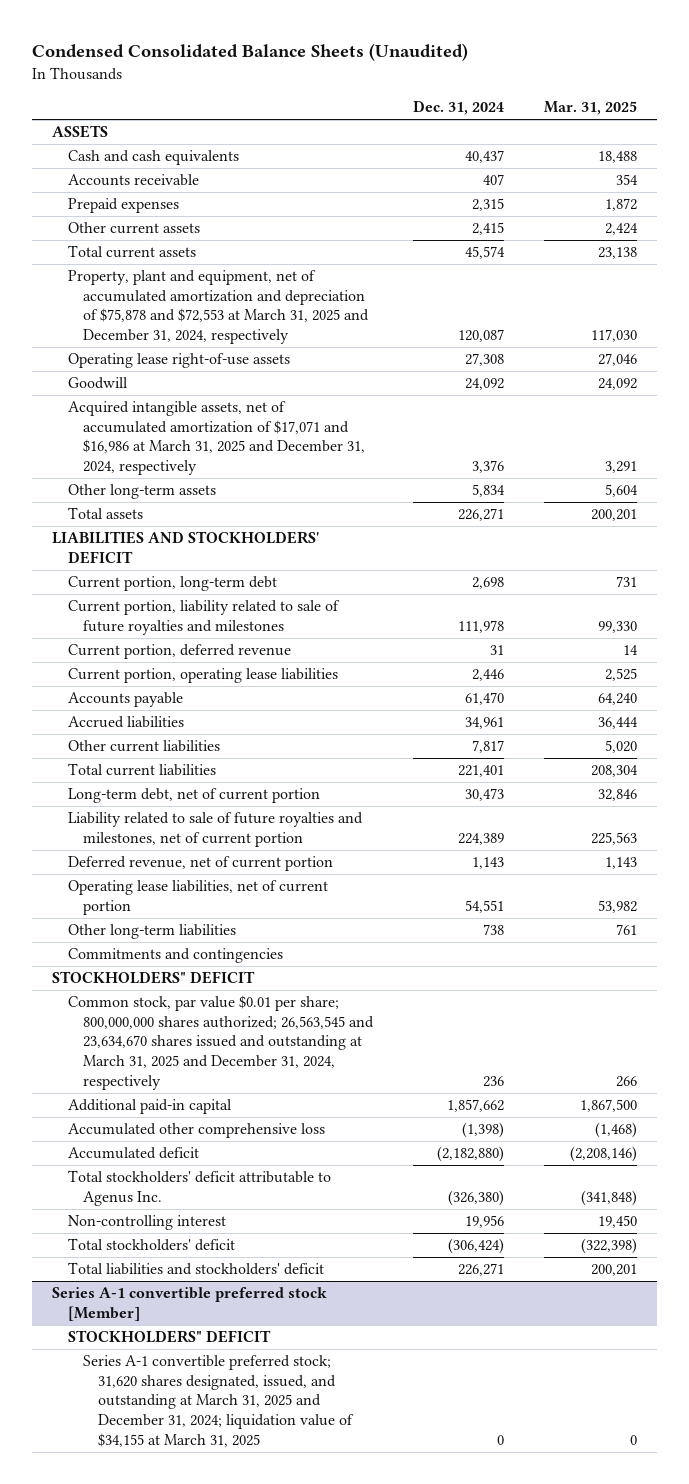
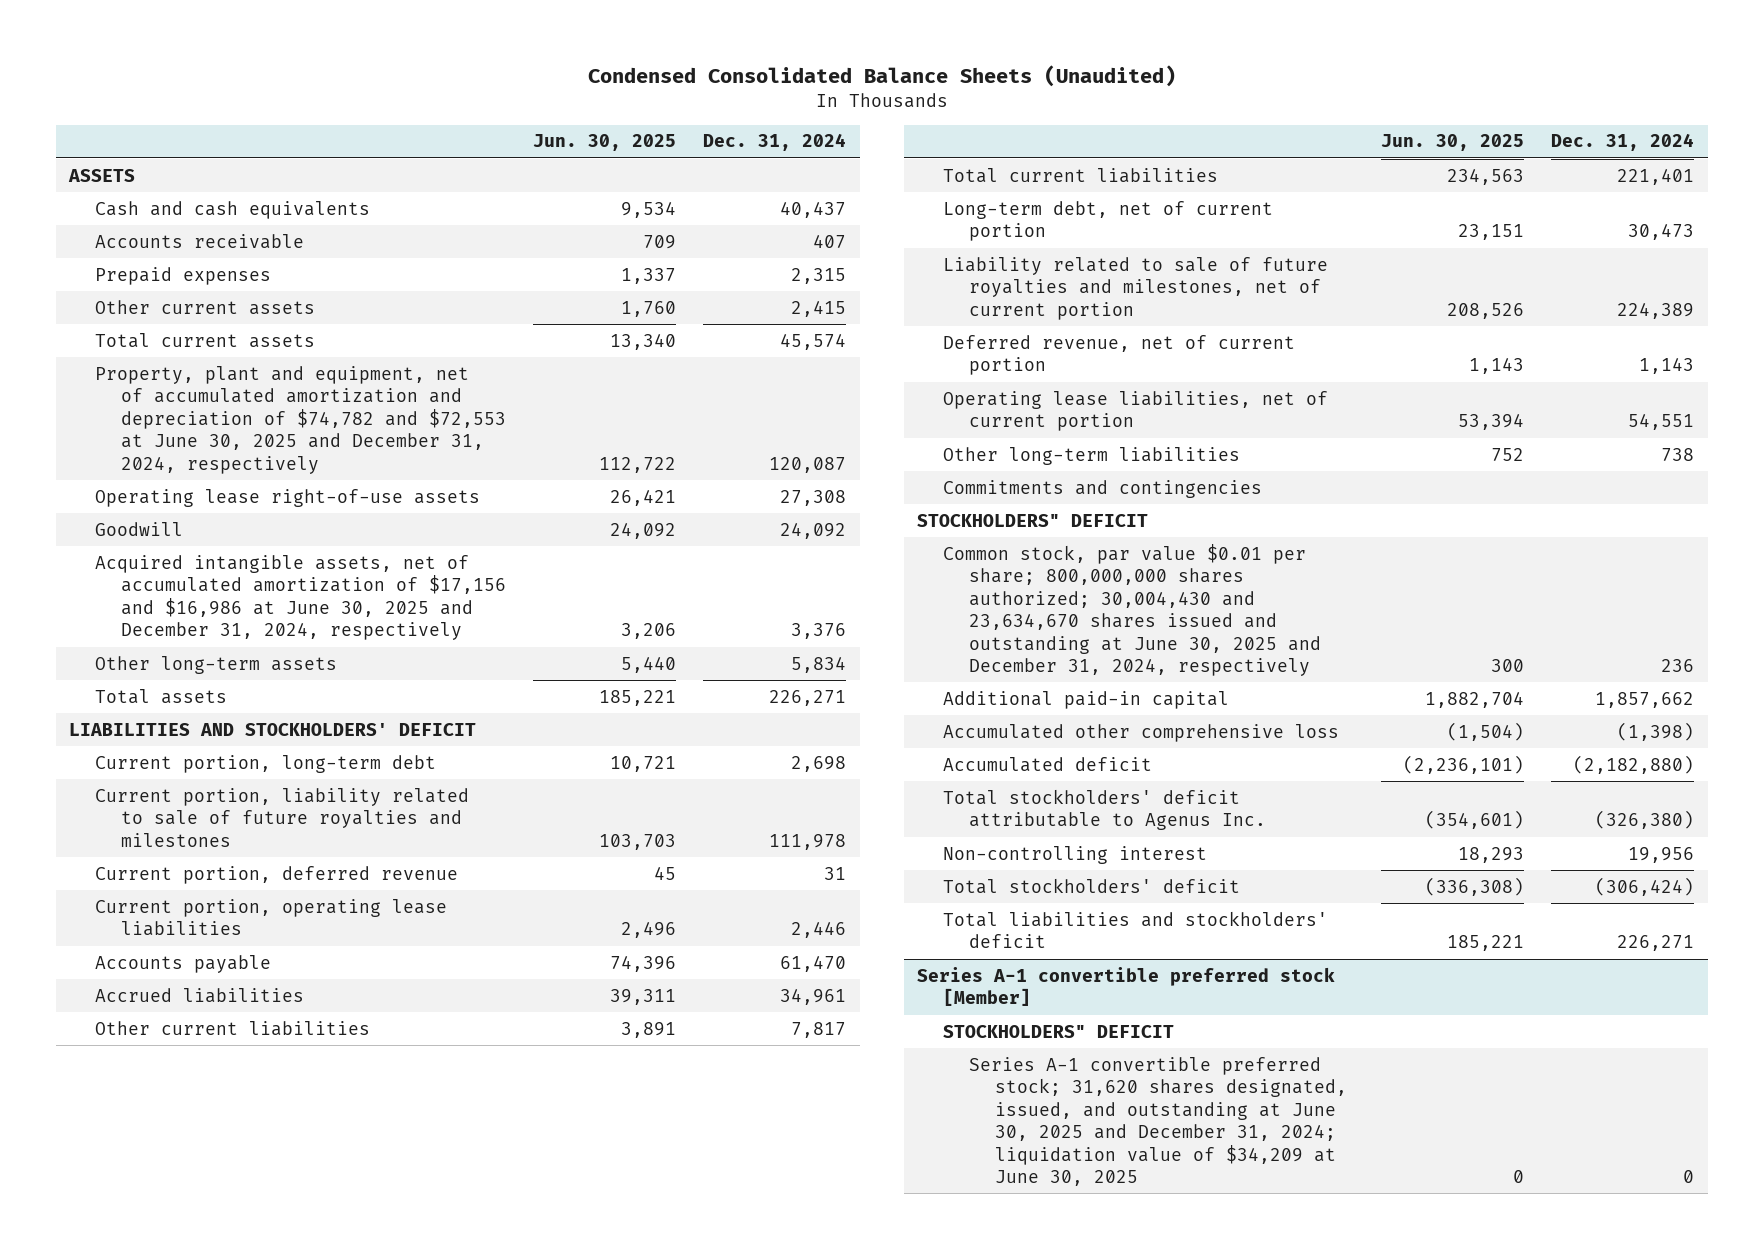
- | Dec. 31, 2024 | Mar. 31, 2025
+ | Jun. 30, 2025 | Dec. 31, 2024
- Property, plant and equipment, net of accumulated amortization and depreciation of $75,878 and $72,553 at March 31, 2025 and December 31, 2024, respectively | 120,087 | 117,030
+ Property, plant and equipment, net of accumulated amortization and depreciation of $74,782 and $72,553 at June 30, 2025 and December 31, 2024, respectively | 112,722 | 120,087
- Acquired intangible assets, net of accumulated amortization of $17,071 and $16,986 at March 31, 2025 and December 31, 2024, respectively | 3,376 | 3,291
+ Acquired intangible assets, net of accumulated amortization of $17,156 and $16,986 at June 30, 2025 and December 31, 2024, respectively | 3,206 | 3,376
- Common stock, par value $0.01 per share; 800,000,000 shares authorized; 26,563,545 and 23,634,670 shares issued and outstanding at March 31, 2025 and December 31, 2024, respectively | 236 | 266
+ Common stock, par value $0.01 per share; 800,000,000 shares authorized; 30,004,430 and 23,634,670 shares issued and outstanding at June 30, 2025 and December 31, 2024, respectively | 300 | 236
@ Series A-1 convertible preferred stock [Member]
- Series A-1 convertible preferred stock; 31,620 shares designated, issued, and outstanding at March 31, 2025 and December 31, 2024; liquidation value of $34,155 at March 31, 2025 | 0 | 0
+ Series A-1 convertible preferred stock; 31,620 shares designated, issued, and outstanding at June 30, 2025 and December 31, 2024; liquidation value of $34,209 at June 30, 2025 | 0 | 0

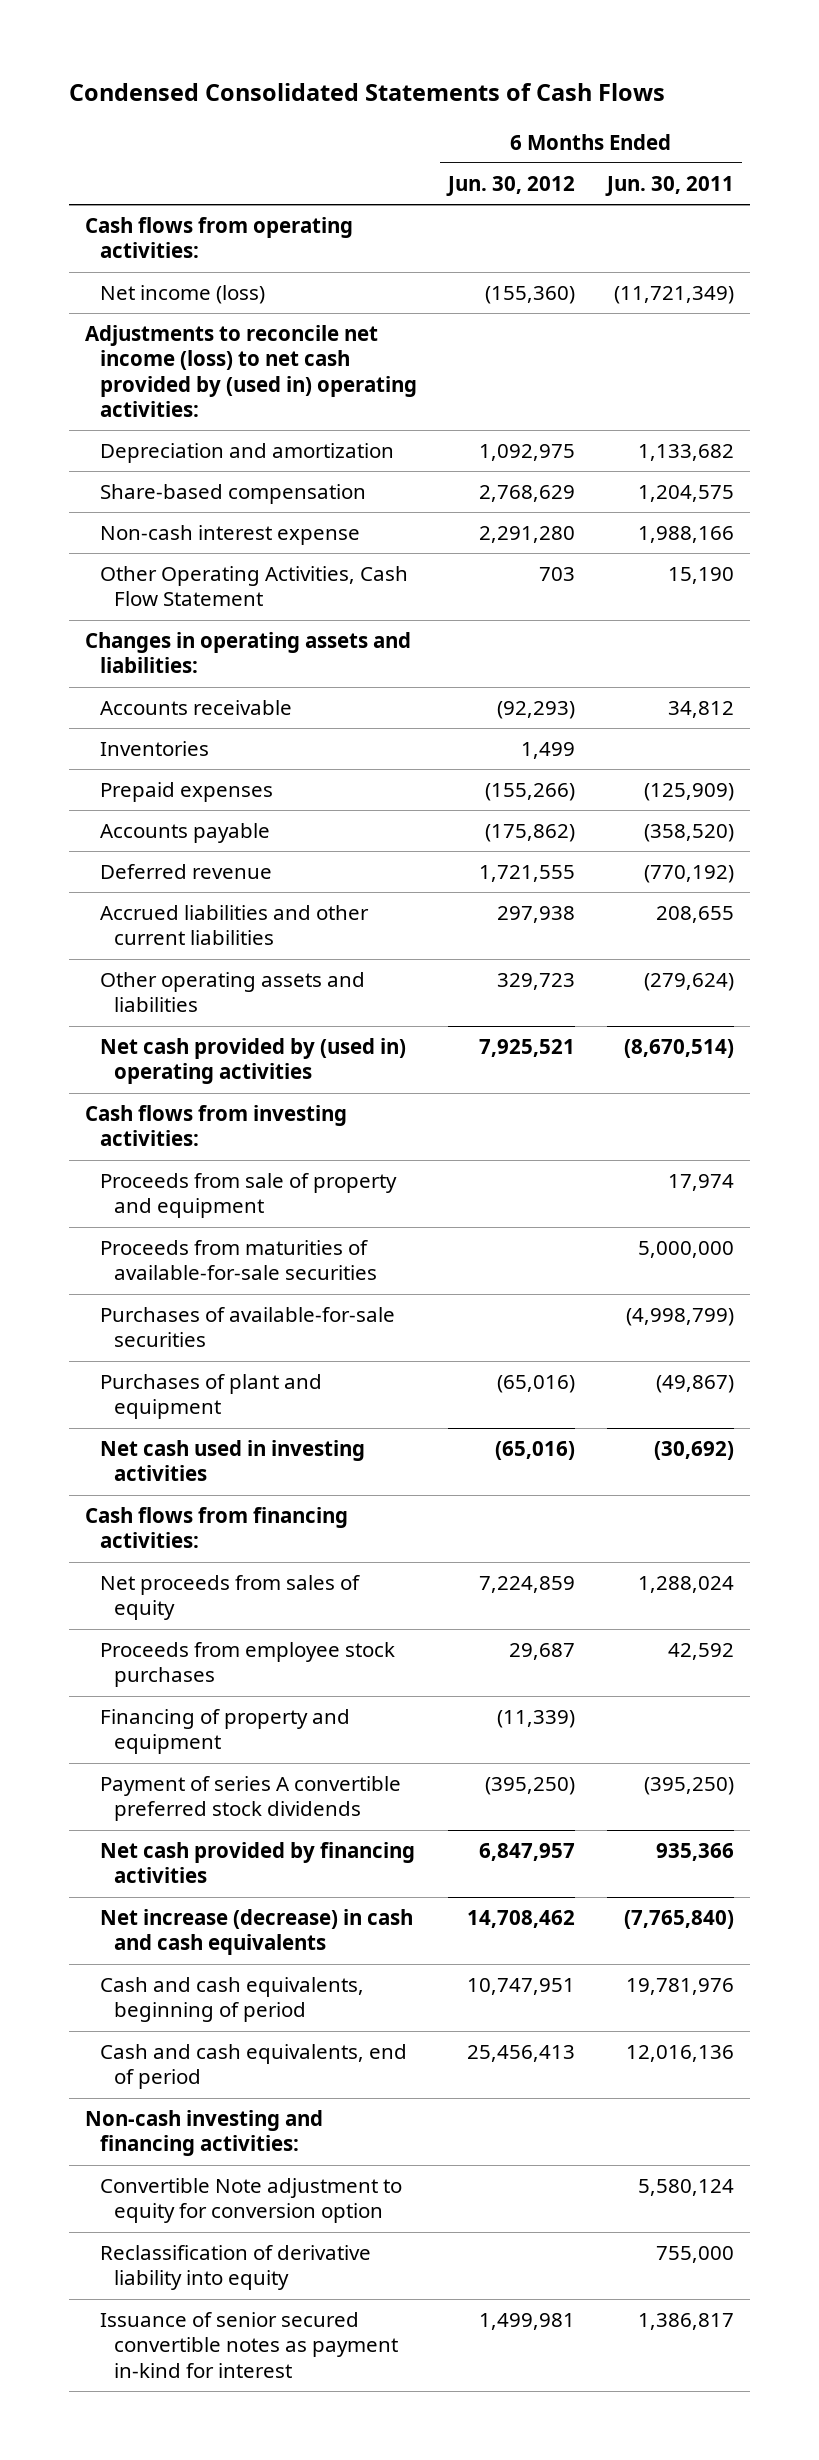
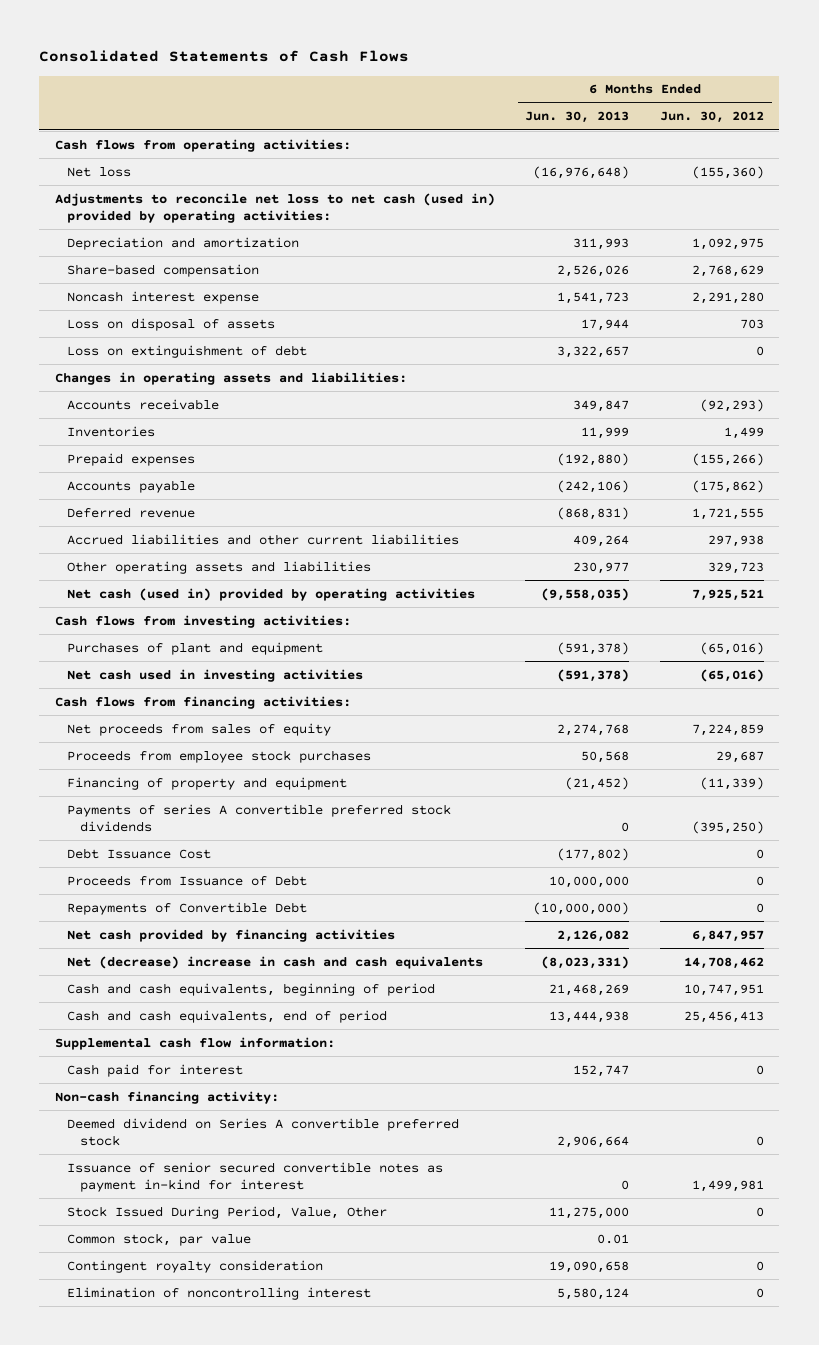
- Condensed Consolidated Statements of Cash Flows
+ Consolidated Statements of Cash Flows
- | 6 Months Ended Jun. 30, 2012 | 6 Months Ended Jun. 30, 2011
+ | 6 Months Ended Jun. 30, 2013 | 6 Months Ended Jun. 30, 2012
- Net income (loss) | (155,360) | (11,721,349)
- Adjustments to reconcile net income (loss) to net cash provided by (used in) operating activities:
+ Net loss | (16,976,648) | (155,360)
+ Adjustments to reconcile net loss to net cash (used in) provided by operating activities:
- Non-cash interest expense | 2,291,280 | 1,988,166
- Other Operating Activities, Cash Flow Statement | 703 | 15,190
+ Noncash interest expense | 1,541,723 | 2,291,280
+ Loss on disposal of assets | 17,944 | 703
+ Loss on extinguishment of debt | 3,322,657 | 0
- Net cash provided by (used in) operating activities | 7,925,521 | (8,670,514)
+ Net cash (used in) provided by operating activities | (9,558,035) | 7,925,521
- Proceeds from sale of property and equipment | | 17,974
- Proceeds from maturities of available-for-sale securities | | 5,000,000
- Purchases of available-for-sale securities | | (4,998,799)
- Payment of series A convertible preferred stock dividends | (395,250) | (395,250)
+ Payments of series A convertible preferred stock dividends | 0 | (395,250)
+ Debt Issuance Cost | (177,802) | 0
+ Proceeds from Issuance of Debt | 10,000,000 | 0
+ Repayments of Convertible Debt | (10,000,000) | 0
- Net increase (decrease) in cash and cash equivalents | 14,708,462 | (7,765,840)
+ Net (decrease) increase in cash and cash equivalents | (8,023,331) | 14,708,462
- Non-cash investing and financing activities:
- Convertible Note adjustment to equity for conversion option | | 5,580,124
- Reclassification of derivative liability into equity | | 755,000
+ Supplemental cash flow information:
+ Cash paid for interest | 152,747 | 0
+ Non-cash financing activity:
+ Deemed dividend on Series A convertible preferred stock | 2,906,664 | 0
+ Stock Issued During Period, Value, Other | 11,275,000 | 0
+ Common stock, par value | 0.01 |
+ Contingent royalty consideration | 19,090,658 | 0
+ Elimination of noncontrolling interest | 5,580,124 | 0

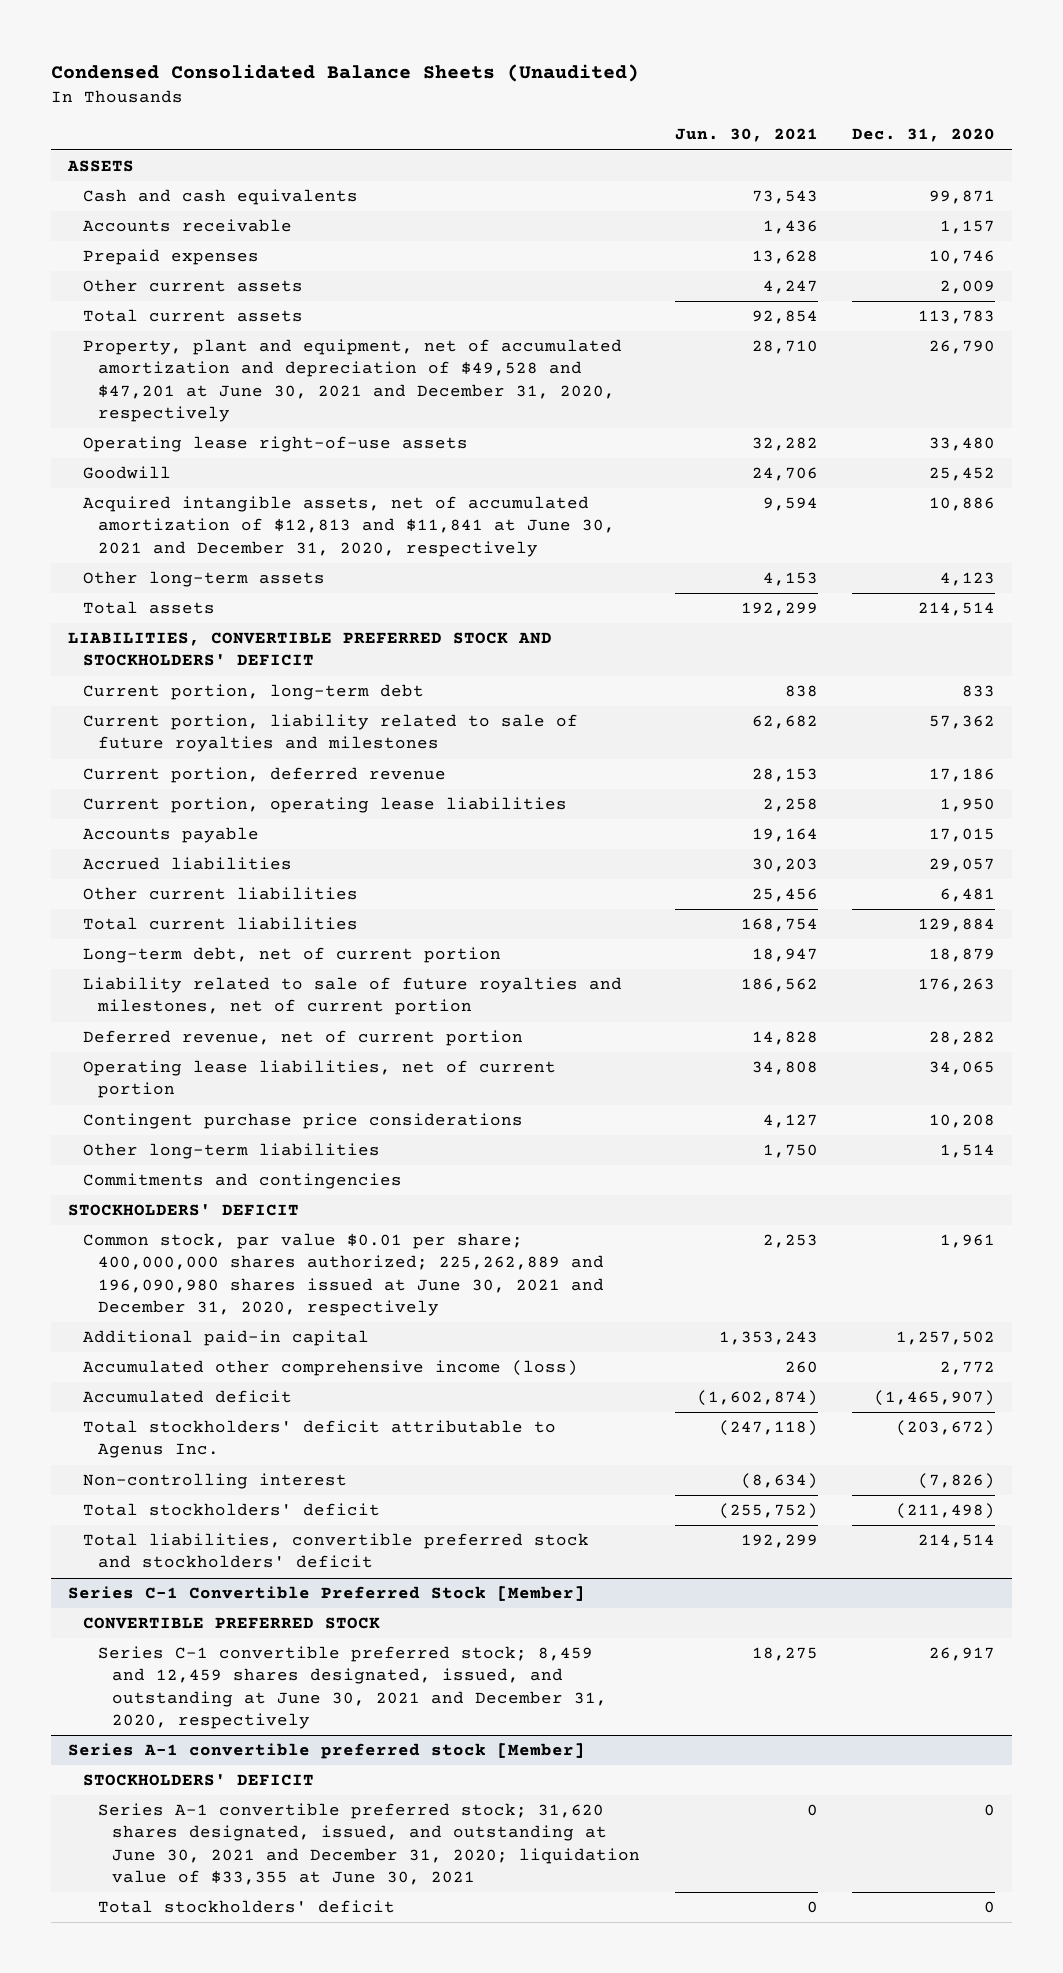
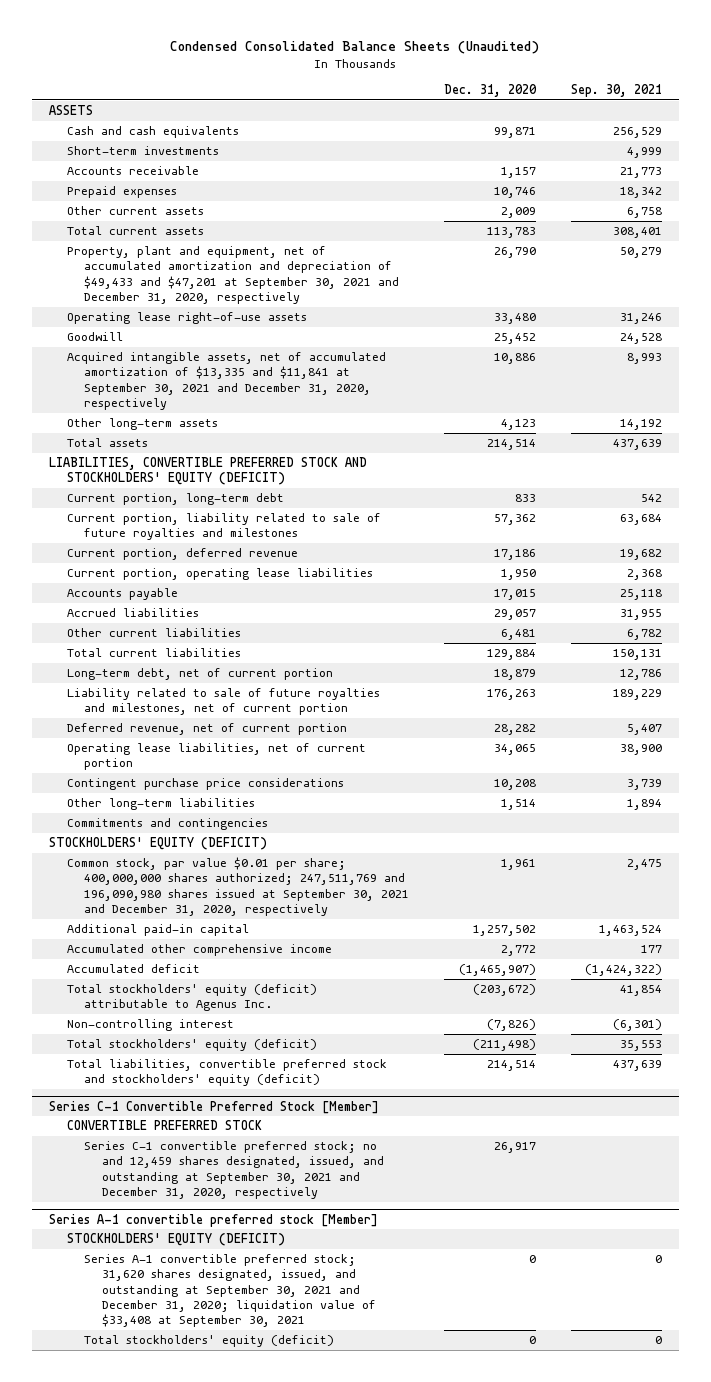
- | Jun. 30, 2021 | Dec. 31, 2020
+ | Dec. 31, 2020 | Sep. 30, 2021
+ Short-term investments | | 4,999
- Property, plant and equipment, net of accumulated amortization and depreciation of $49,528 and $47,201 at June 30, 2021 and December 31, 2020, respectively | 28,710 | 26,790
+ Property, plant and equipment, net of accumulated amortization and depreciation of $49,433 and $47,201 at September 30, 2021 and December 31, 2020, respectively | 26,790 | 50,279
- Acquired intangible assets, net of accumulated amortization of $12,813 and $11,841 at June 30, 2021 and December 31, 2020, respectively | 9,594 | 10,886
+ Acquired intangible assets, net of accumulated amortization of $13,335 and $11,841 at September 30, 2021 and December 31, 2020, respectively | 10,886 | 8,993
- LIABILITIES, CONVERTIBLE PREFERRED STOCK AND STOCKHOLDERS' DEFICIT
+ LIABILITIES, CONVERTIBLE PREFERRED STOCK AND STOCKHOLDERS' EQUITY (DEFICIT)
- STOCKHOLDERS' DEFICIT
- Common stock, par value $0.01 per share; 400,000,000 shares authorized; 225,262,889 and 196,090,980 shares issued at June 30, 2021 and December 31, 2020, respectively | 2,253 | 1,961
+ STOCKHOLDERS' EQUITY (DEFICIT)
+ Common stock, par value $0.01 per share; 400,000,000 shares authorized; 247,511,769 and 196,090,980 shares issued at September 30, 2021 and December 31, 2020, respectively | 1,961 | 2,475
- Accumulated other comprehensive income (loss) | 260 | 2,772
+ Accumulated other comprehensive income | 2,772 | 177
- Total stockholders' deficit attributable to Agenus Inc. | (247,118) | (203,672)
+ Total stockholders' equity (deficit) attributable to Agenus Inc. | (203,672) | 41,854
- Total stockholders' deficit | (255,752) | (211,498)
- Total liabilities, convertible preferred stock and stockholders' deficit | 192,299 | 214,514
+ Total stockholders' equity (deficit) | (211,498) | 35,553
+ Total liabilities, convertible preferred stock and stockholders' equity (deficit) | 214,514 | 437,639
@ Series C-1 Convertible Preferred Stock [Member]
- Series C-1 convertible preferred stock; 8,459 and 12,459 shares designated, issued, and outstanding at June 30, 2021 and December 31, 2020, respectively | 18,275 | 26,917
+ Series C-1 convertible preferred stock; no and 12,459 shares designated, issued, and outstanding at September 30, 2021 and December 31, 2020, respectively | 26,917 |
@ Series A-1 convertible preferred stock [Member]
- STOCKHOLDERS' DEFICIT
- Series A-1 convertible preferred stock; 31,620 shares designated, issued, and outstanding at June 30, 2021 and December 31, 2020; liquidation value of $33,355 at June 30, 2021 | 0 | 0
- Total stockholders' deficit | 0 | 0
+ STOCKHOLDERS' EQUITY (DEFICIT)
+ Series A-1 convertible preferred stock; 31,620 shares designated, issued, and outstanding at September 30, 2021 and December 31, 2020; liquidation value of $33,408 at September 30, 2021 | 0 | 0
+ Total stockholders' equity (deficit) | 0 | 0

